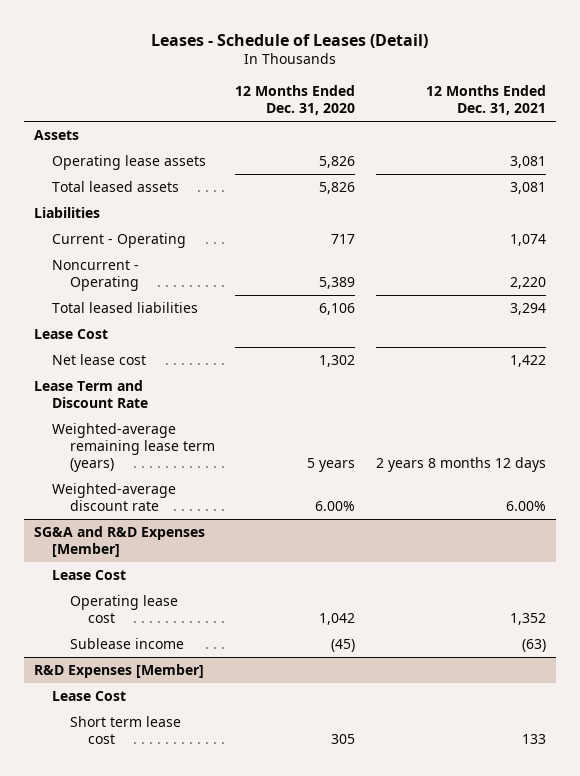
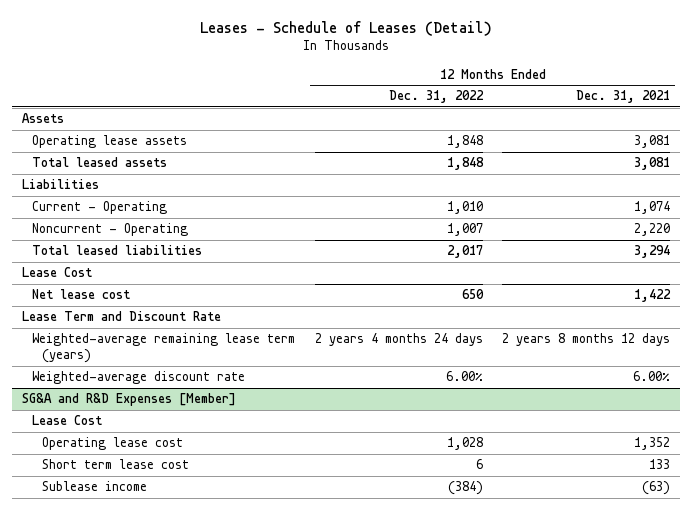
- | 12 Months Ended Dec. 31, 2020 | 12 Months Ended Dec. 31, 2021
+ | 12 Months Ended Dec. 31, 2022 | 12 Months Ended Dec. 31, 2021
- R&D Expenses [Member]
- Lease Cost
@ SG&A and R&D Expenses [Member]
moved down: Sublease income | (384) | (63)

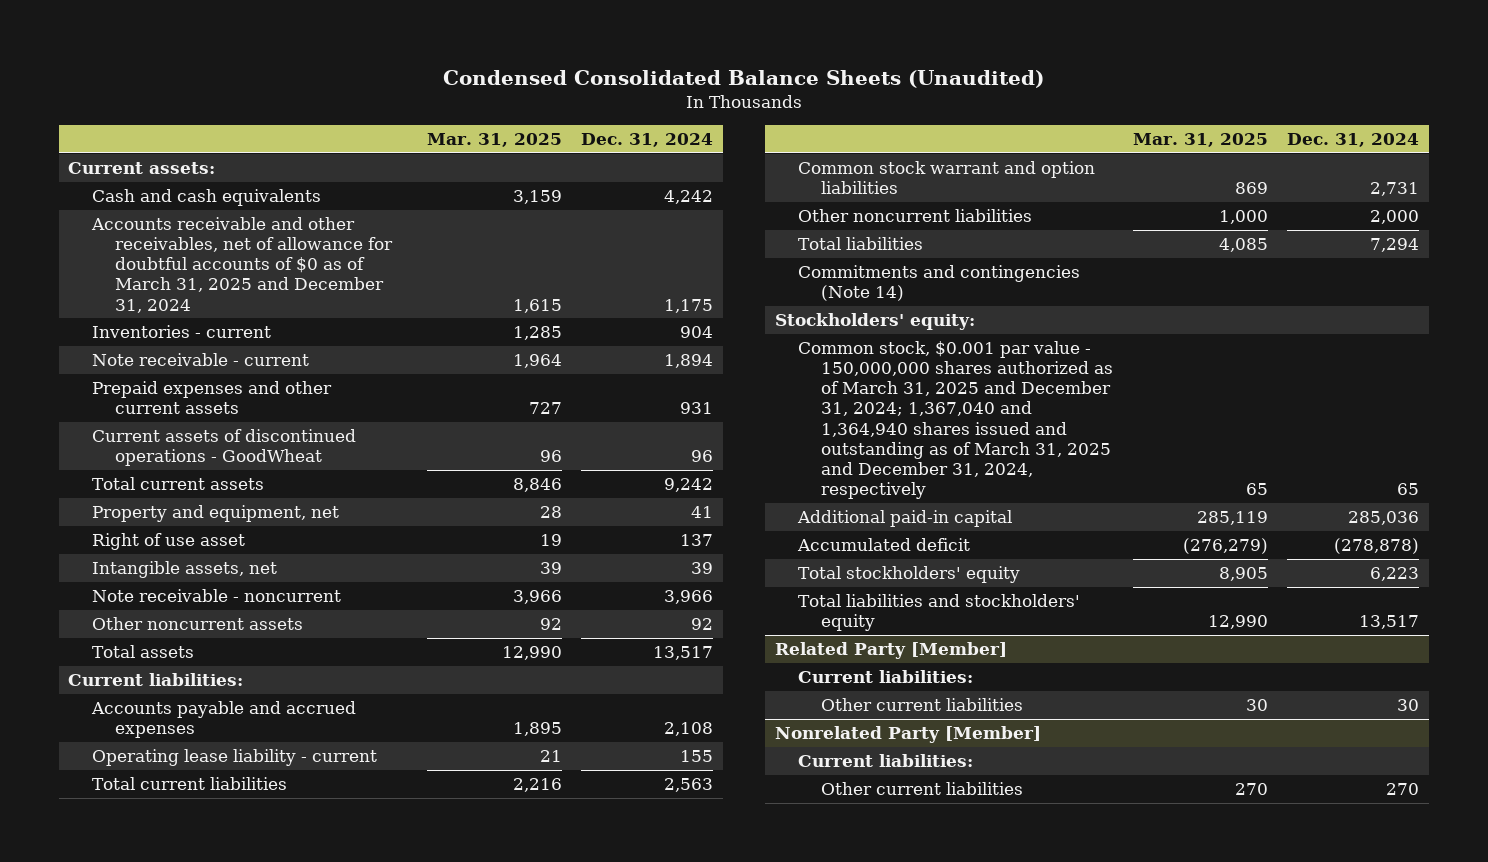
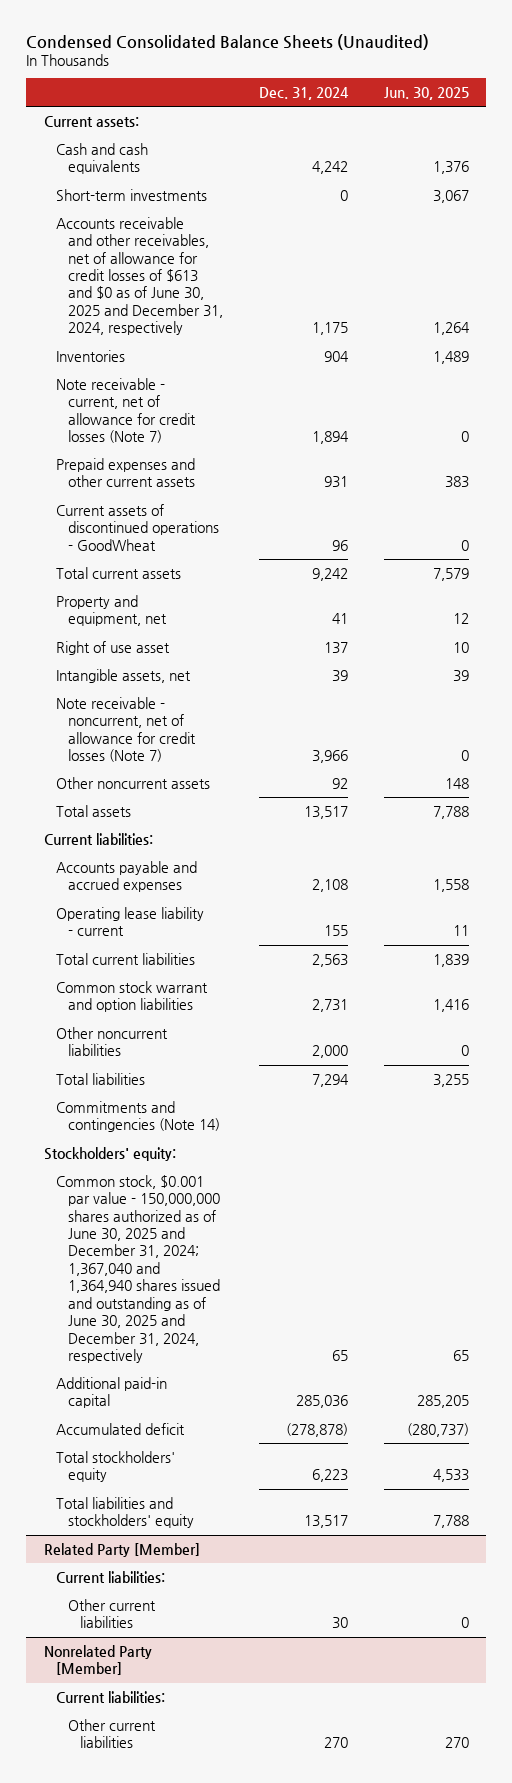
- | Mar. 31, 2025 | Dec. 31, 2024
+ | Dec. 31, 2024 | Jun. 30, 2025
- Accounts receivable and other receivables, net of allowance for doubtful accounts of $0 as of March 31, 2025 and December 31, 2024 | 1,615 | 1,175
- Inventories - current | 1,285 | 904
- Note receivable - current | 1,964 | 1,894
+ Short-term investments | 0 | 3,067
+ Accounts receivable and other receivables, net of allowance for credit losses of $613 and $0 as of June 30, 2025 and December 31, 2024, respectively | 1,175 | 1,264
+ Inventories | 904 | 1,489
+ Note receivable - current, net of allowance for credit losses (Note 7) | 1,894 | 0
- Note receivable - noncurrent | 3,966 | 3,966
+ Note receivable - noncurrent, net of allowance for credit losses (Note 7) | 3,966 | 0
- Common stock, $0.001 par value - 150,000,000 shares authorized as of March 31, 2025 and December 31, 2024; 1,367,040 and 1,364,940 shares issued and outstanding as of March 31, 2025 and December 31, 2024, respectively | 65 | 65
+ Common stock, $0.001 par value - 150,000,000 shares authorized as of June 30, 2025 and December 31, 2024; 1,367,040 and 1,364,940 shares issued and outstanding as of June 30, 2025 and December 31, 2024, respectively | 65 | 65

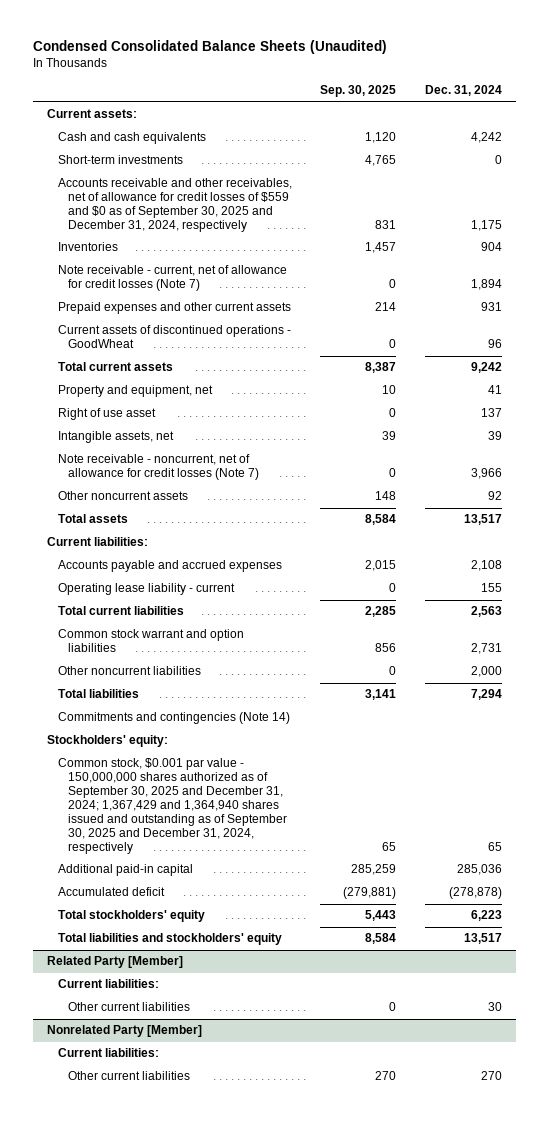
- | Dec. 31, 2024 | Jun. 30, 2025
+ | Sep. 30, 2025 | Dec. 31, 2024
- Accounts receivable and other receivables, net of allowance for credit losses of $613 and $0 as of June 30, 2025 and December 31, 2024, respectively | 1,175 | 1,264
+ Accounts receivable and other receivables, net of allowance for credit losses of $559 and $0 as of September 30, 2025 and December 31, 2024, respectively | 831 | 1,175
- Common stock, $0.001 par value - 150,000,000 shares authorized as of June 30, 2025 and December 31, 2024; 1,367,040 and 1,364,940 shares issued and outstanding as of June 30, 2025 and December 31, 2024, respectively | 65 | 65
+ Common stock, $0.001 par value - 150,000,000 shares authorized as of September 30, 2025 and December 31, 2024; 1,367,429 and 1,364,940 shares issued and outstanding as of September 30, 2025 and December 31, 2024, respectively | 65 | 65

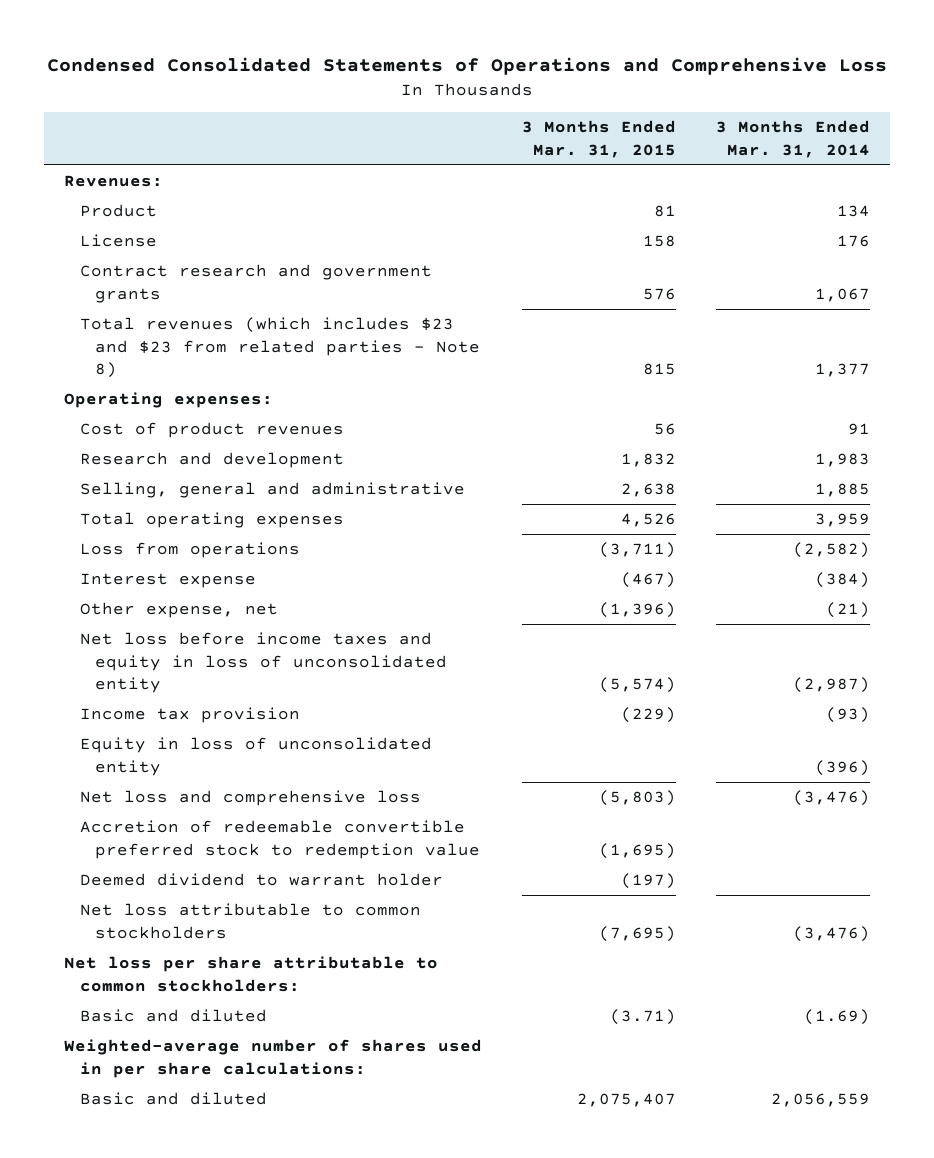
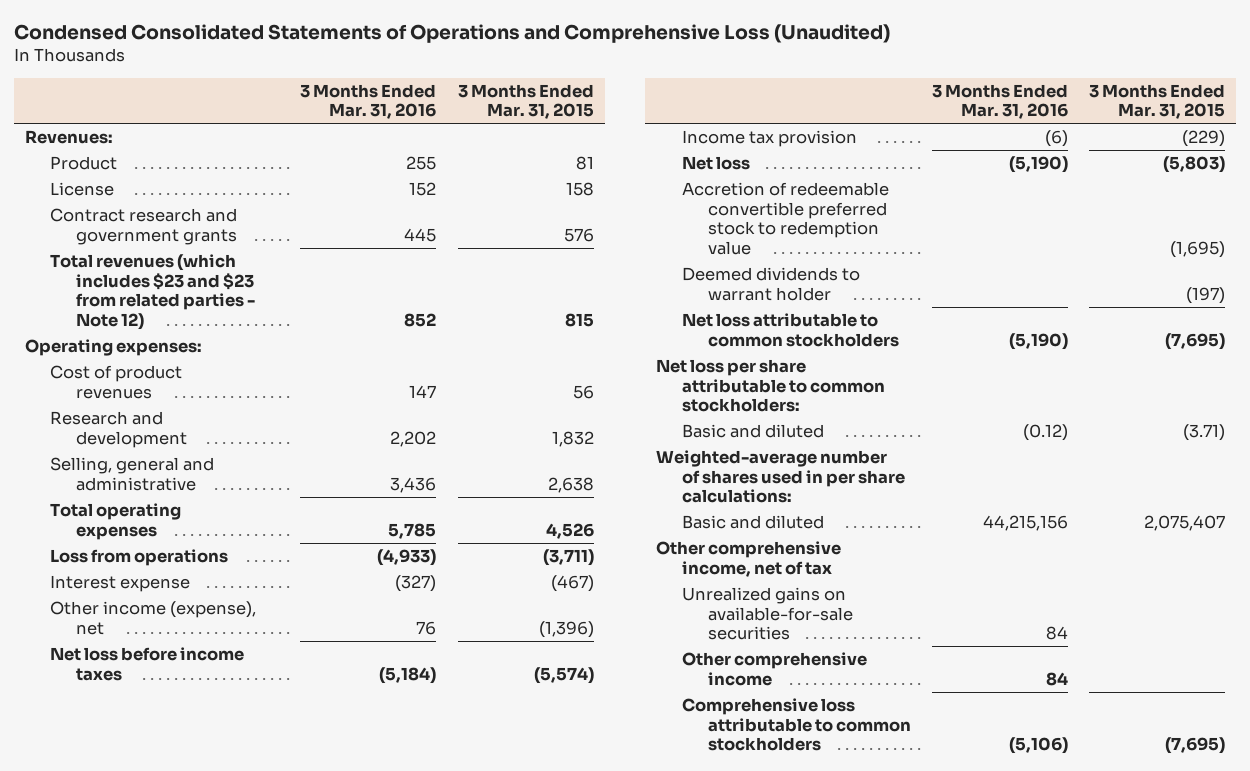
- Condensed Consolidated Statements of Operations and Comprehensive Loss
+ Condensed Consolidated Statements of Operations and Comprehensive Loss (Unaudited)
- | 3 Months Ended Mar. 31, 2015 | 3 Months Ended Mar. 31, 2014
+ | 3 Months Ended Mar. 31, 2016 | 3 Months Ended Mar. 31, 2015
- Total revenues (which includes $23 and $23 from related parties - Note 8) | 815 | 1,377
+ Total revenues (which includes $23 and $23 from related parties - Note 12) | 852 | 815
- Other expense, net | (1,396) | (21)
- Net loss before income taxes and equity in loss of unconsolidated entity | (5,574) | (2,987)
+ Other income (expense), net | 76 | (1,396)
+ Net loss before income taxes | (5,184) | (5,574)
- Equity in loss of unconsolidated entity | | (396)
- Net loss and comprehensive loss | (5,803) | (3,476)
+ Net loss | (5,190) | (5,803)
- Deemed dividend to warrant holder | (197) |
+ Deemed dividends to warrant holder | | (197)
+ Other comprehensive income, net of tax
+ Unrealized gains on available-for-sale securities | 84 |
+ Other comprehensive income | 84 |
+ Comprehensive loss attributable to common stockholders | (5,106) | (7,695)

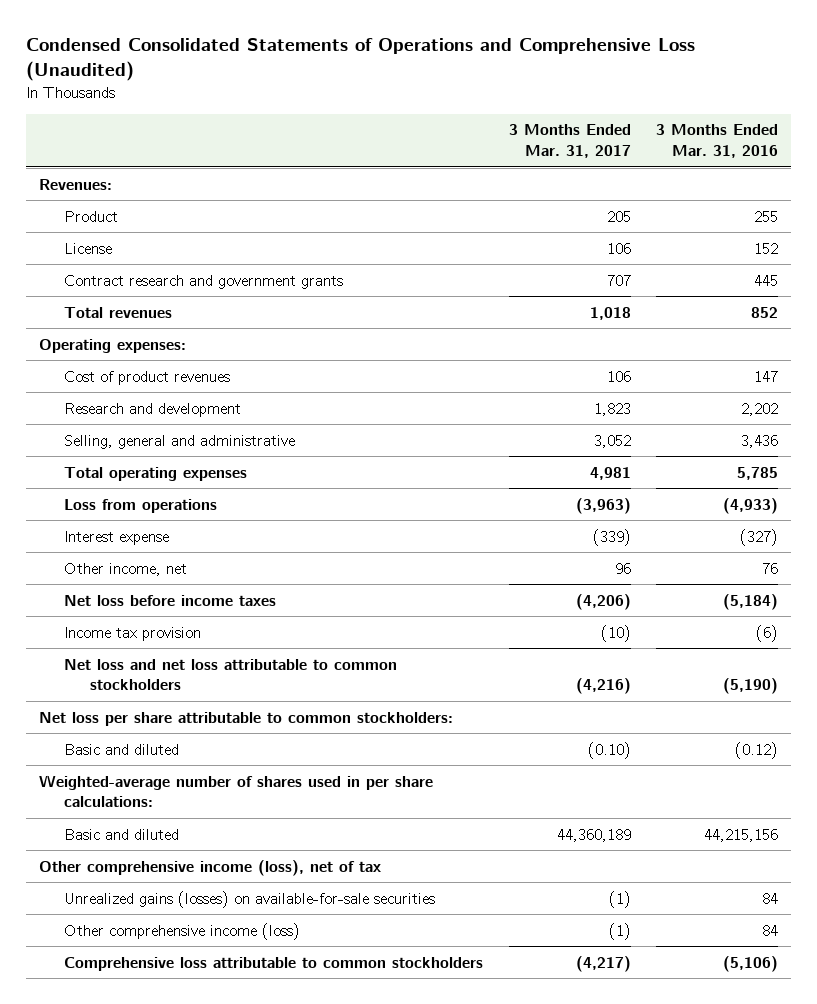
- | 3 Months Ended Mar. 31, 2016 | 3 Months Ended Mar. 31, 2015
+ | 3 Months Ended Mar. 31, 2017 | 3 Months Ended Mar. 31, 2016
- Total revenues (which includes $23 and $23 from related parties - Note 12) | 852 | 815
+ Total revenues | 1,018 | 852
- Other income (expense), net | 76 | (1,396)
+ Other income, net | 96 | 76
- Net loss | (5,190) | (5,803)
- Accretion of redeemable convertible preferred stock to redemption value | | (1,695)
- Deemed dividends to warrant holder | | (197)
- Net loss attributable to common stockholders | (5,190) | (7,695)
+ Net loss and net loss attributable to common stockholders | (4,216) | (5,190)
- Other comprehensive income, net of tax
- Unrealized gains on available-for-sale securities | 84 |
- Other comprehensive income | 84 |
+ Other comprehensive income (loss), net of tax
+ Unrealized gains (losses) on available-for-sale securities | (1) | 84
+ Other comprehensive income (loss) | (1) | 84

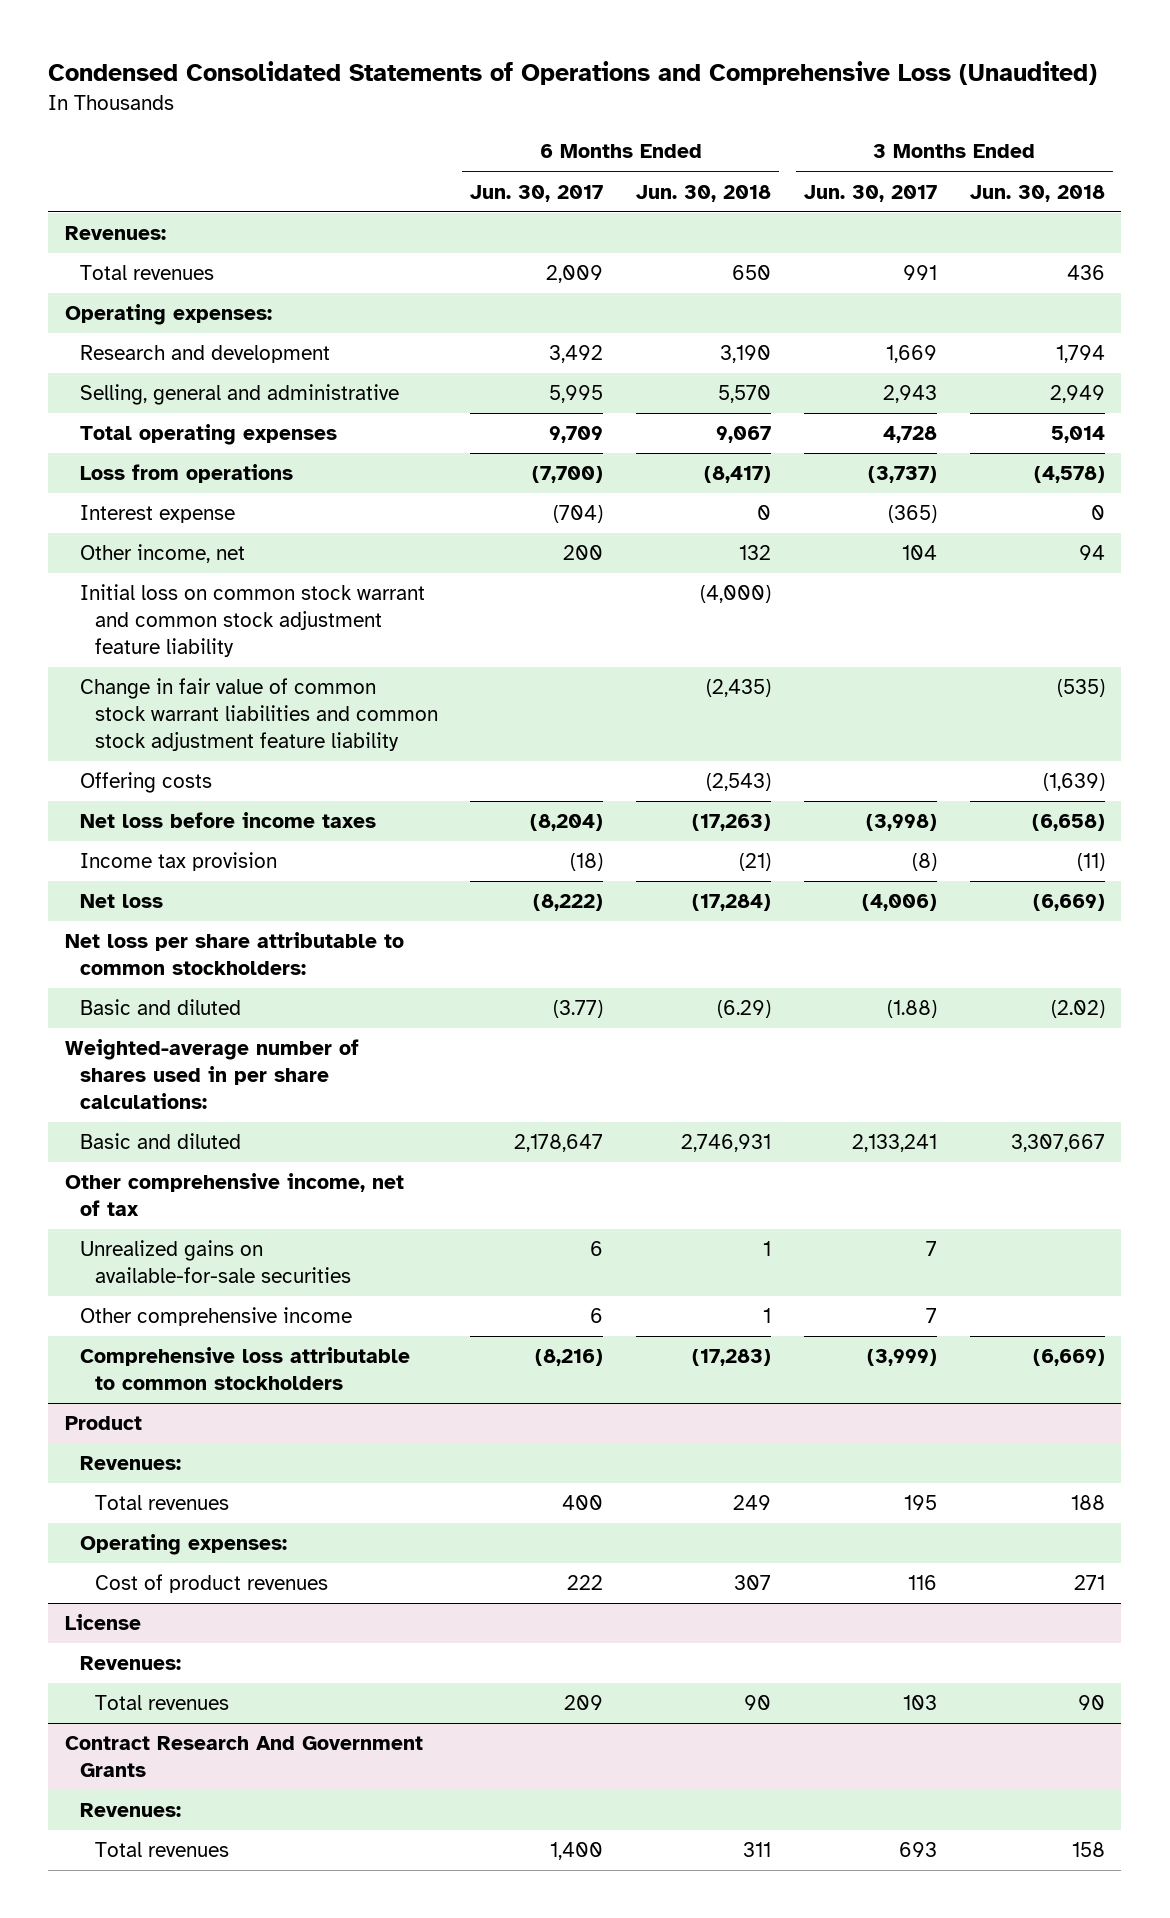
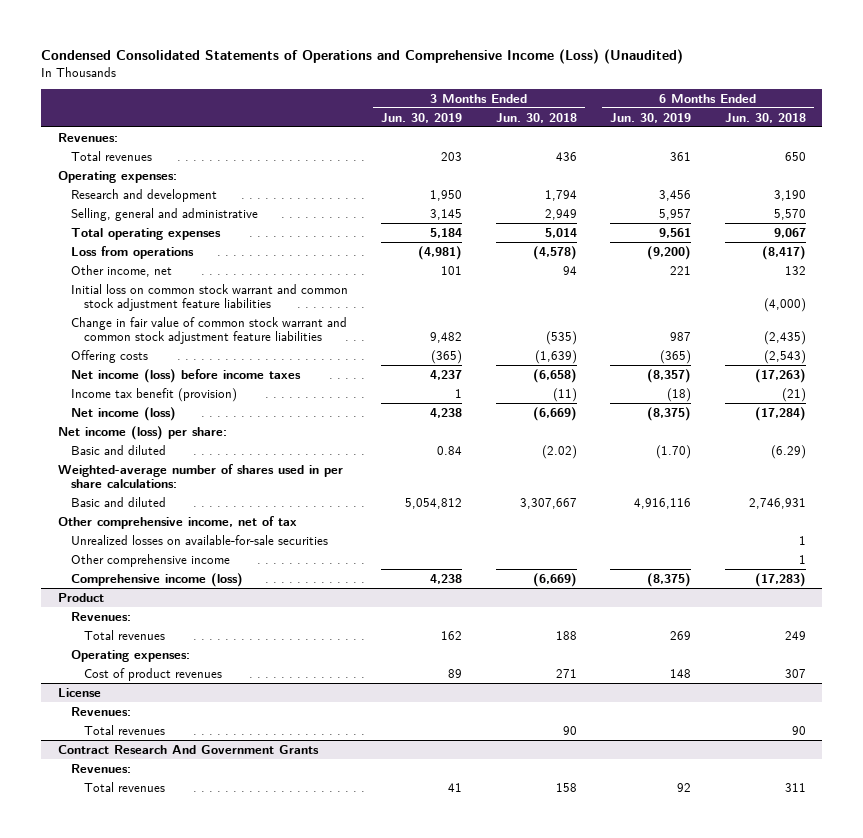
- Condensed Consolidated Statements of Operations and Comprehensive Loss (Unaudited)
+ Condensed Consolidated Statements of Operations and Comprehensive Income (Loss) (Unaudited)
- | 6 Months Ended Jun. 30, 2017 | 6 Months Ended Jun. 30, 2018 | 3 Months Ended Jun. 30, 2017 | 3 Months Ended Jun. 30, 2018
+ | 3 Months Ended Jun. 30, 2019 | 3 Months Ended Jun. 30, 2018 | 6 Months Ended Jun. 30, 2019 | 6 Months Ended Jun. 30, 2018
- Interest expense | (704) | 0 | (365) | 0
- Initial loss on common stock warrant and common stock adjustment feature liability | | (4,000) | |
- Change in fair value of common stock warrant liabilities and common stock adjustment feature liability | | (2,435) | | (535)
+ Initial loss on common stock warrant and common stock adjustment feature liabilities | | | | (4,000)
+ Change in fair value of common stock warrant and common stock adjustment feature liabilities | 9,482 | (535) | 987 | (2,435)
- Net loss before income taxes | (8,204) | (17,263) | (3,998) | (6,658)
- Income tax provision | (18) | (21) | (8) | (11)
- Net loss | (8,222) | (17,284) | (4,006) | (6,669)
- Net loss per share attributable to common stockholders:
+ Net income (loss) before income taxes | 4,237 | (6,658) | (8,357) | (17,263)
+ Income tax benefit (provision) | 1 | (11) | (18) | (21)
+ Net income (loss) | 4,238 | (6,669) | (8,375) | (17,284)
+ Net income (loss) per share:
- Unrealized gains on available-for-sale securities | 6 | 1 | 7 |
+ Unrealized losses on available-for-sale securities | | | | 1
- Comprehensive loss attributable to common stockholders | (8,216) | (17,283) | (3,999) | (6,669)
+ Comprehensive income (loss) | 4,238 | (6,669) | (8,375) | (17,283)

